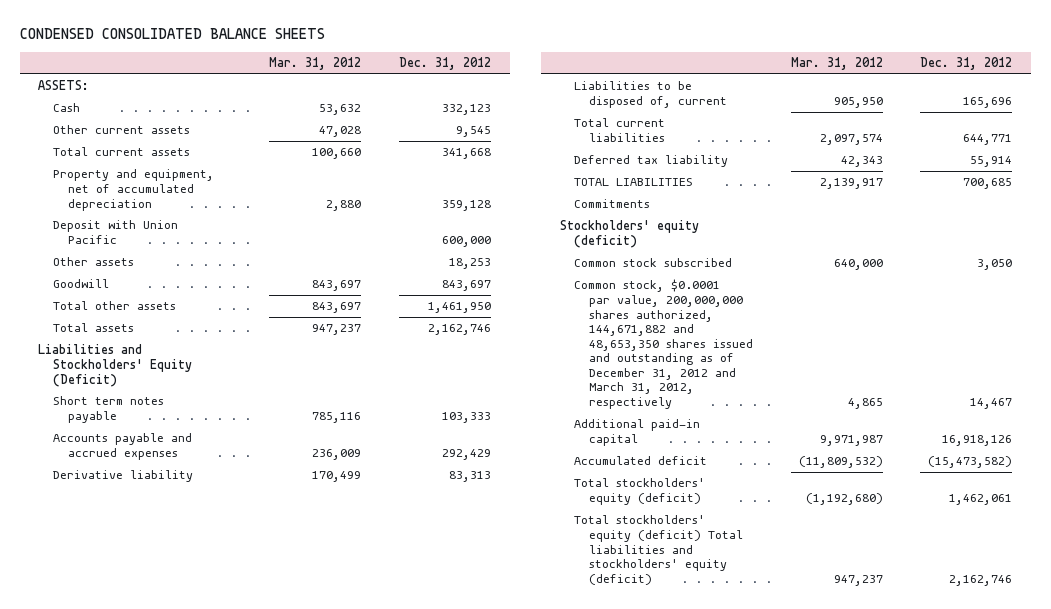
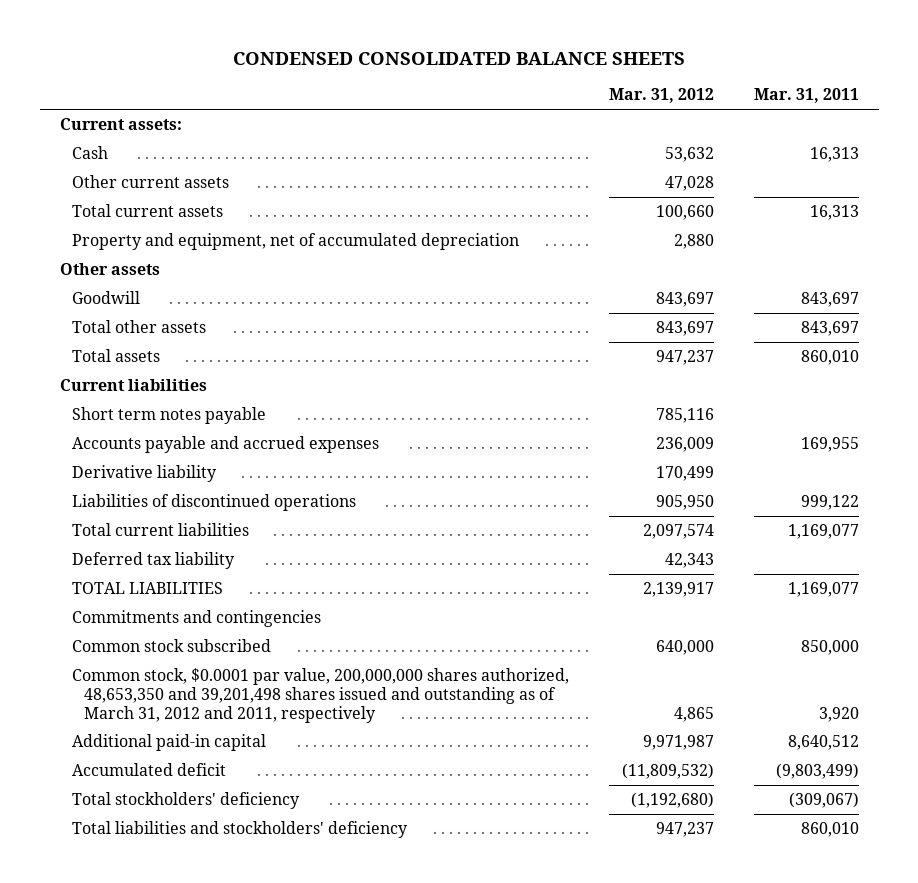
- | Mar. 31, 2012 | Dec. 31, 2012
+ | Mar. 31, 2012 | Mar. 31, 2011
- ASSETS:
+ Current assets:
- Deposit with Union Pacific | | 600,000
- Liabilities and Stockholders' Equity (Deficit)
+ Current liabilities
- Liabilities to be disposed of, current | 905,950 | 165,696
+ Liabilities of discontinued operations | 905,950 | 999,122
- Commitments
- Stockholders' equity (deficit)
+ Commitments and contingencies
- Common stock, $0.0001 par value, 200,000,000 shares authorized, 144,671,882 and 48,653,350 shares issued and outstanding as of December 31, 2012 and March 31, 2012, respectively | 4,865 | 14,467
+ Common stock, $0.0001 par value, 200,000,000 shares authorized, 48,653,350 and 39,201,498 shares issued and outstanding as of March 31, 2012 and 2011, respectively | 4,865 | 3,920
- Total stockholders' equity (deficit) | (1,192,680) | 1,462,061
- Total stockholders' equity (deficit) Total liabilities and stockholders' equity (deficit) | 947,237 | 2,162,746
+ Total stockholders' deficiency | (1,192,680) | (309,067)
+ Total liabilities and stockholders' deficiency | 947,237 | 860,010

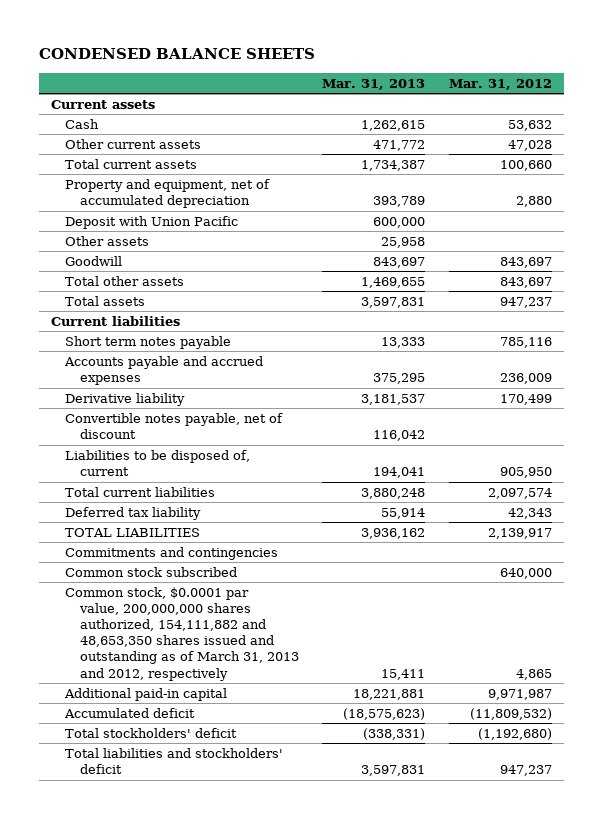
- CONDENSED CONSOLIDATED BALANCE SHEETS
+ CONDENSED BALANCE SHEETS
- | Mar. 31, 2012 | Mar. 31, 2011
+ | Mar. 31, 2013 | Mar. 31, 2012
- Current assets:
+ Current assets
+ Deposit with Union Pacific | 600,000 |
- Liabilities of discontinued operations | 905,950 | 999,122
+ Convertible notes payable, net of discount | 116,042 |
+ Liabilities to be disposed of, current | 194,041 | 905,950
- Common stock, $0.0001 par value, 200,000,000 shares authorized, 48,653,350 and 39,201,498 shares issued and outstanding as of March 31, 2012 and 2011, respectively | 4,865 | 3,920
+ Common stock, $0.0001 par value, 200,000,000 shares authorized, 154,111,882 and 48,653,350 shares issued and outstanding as of March 31, 2013 and 2012, respectively | 15,411 | 4,865
- Total stockholders' deficiency | (1,192,680) | (309,067)
- Total liabilities and stockholders' deficiency | 947,237 | 860,010
+ Total stockholders' deficit | (338,331) | (1,192,680)
+ Total liabilities and stockholders' deficit | 3,597,831 | 947,237

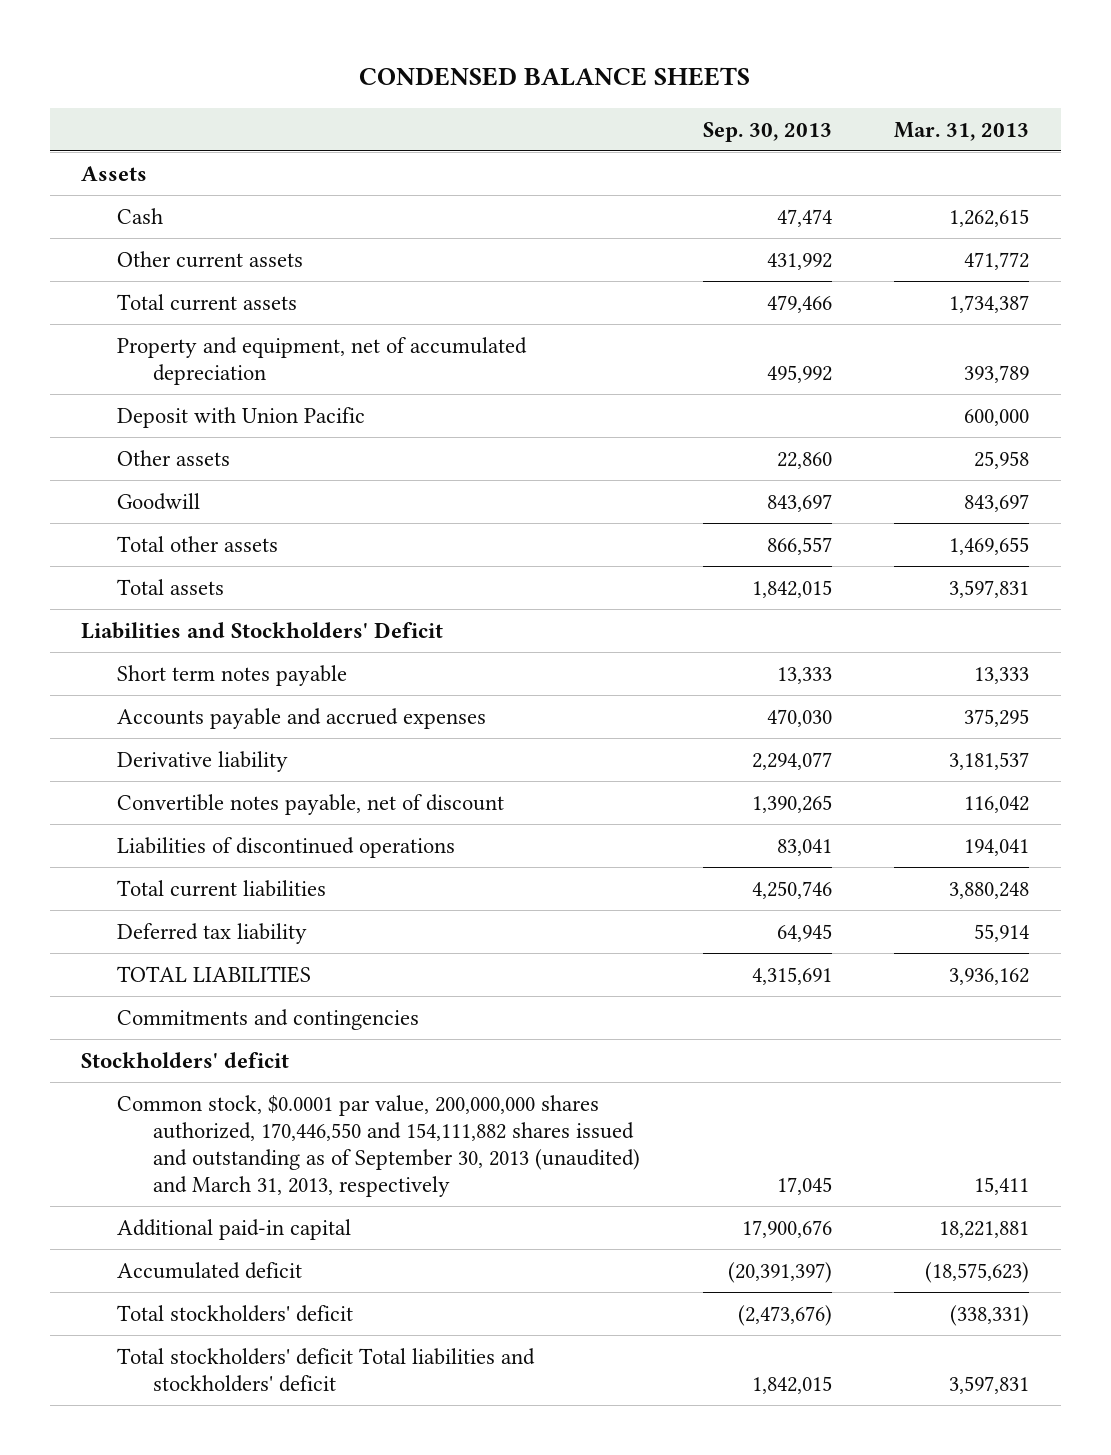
- | Mar. 31, 2013 | Mar. 31, 2012
+ | Sep. 30, 2013 | Mar. 31, 2013
- Current assets
+ Assets
- Current liabilities
+ Liabilities and Stockholders' Deficit
- Liabilities to be disposed of, current | 194,041 | 905,950
+ Liabilities of discontinued operations | 83,041 | 194,041
- Common stock subscribed | | 640,000
- Common stock, $0.0001 par value, 200,000,000 shares authorized, 154,111,882 and 48,653,350 shares issued and outstanding as of March 31, 2013 and 2012, respectively | 15,411 | 4,865
+ Stockholders' deficit
+ Common stock, $0.0001 par value, 200,000,000 shares authorized, 170,446,550 and 154,111,882 shares issued and outstanding as of September 30, 2013 (unaudited) and March 31, 2013, respectively | 17,045 | 15,411
- Total liabilities and stockholders' deficit | 3,597,831 | 947,237
+ Total stockholders' deficit Total liabilities and stockholders' deficit | 1,842,015 | 3,597,831

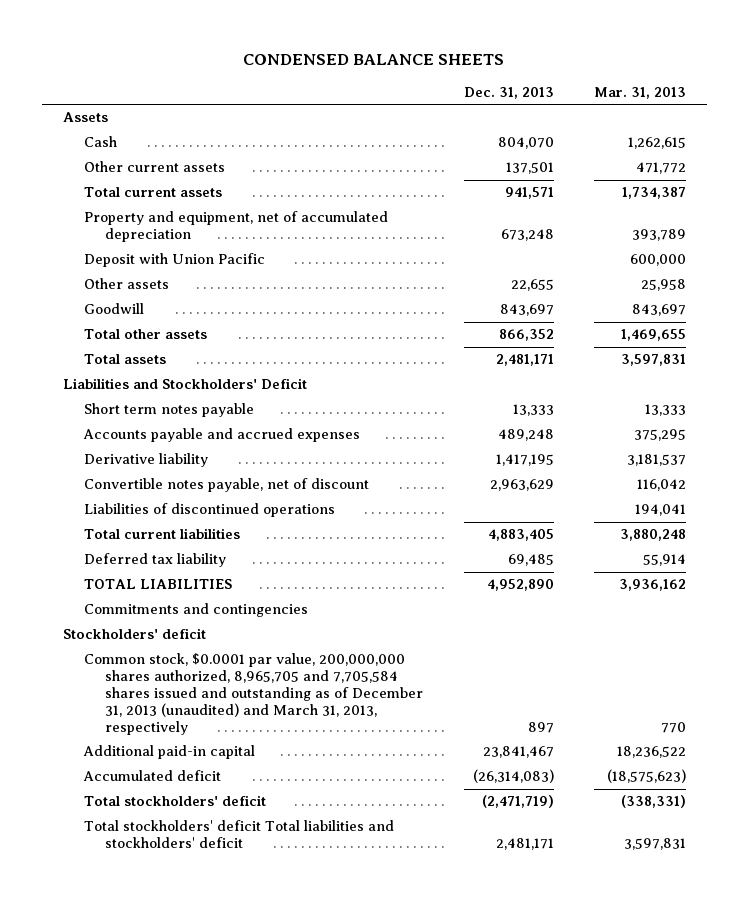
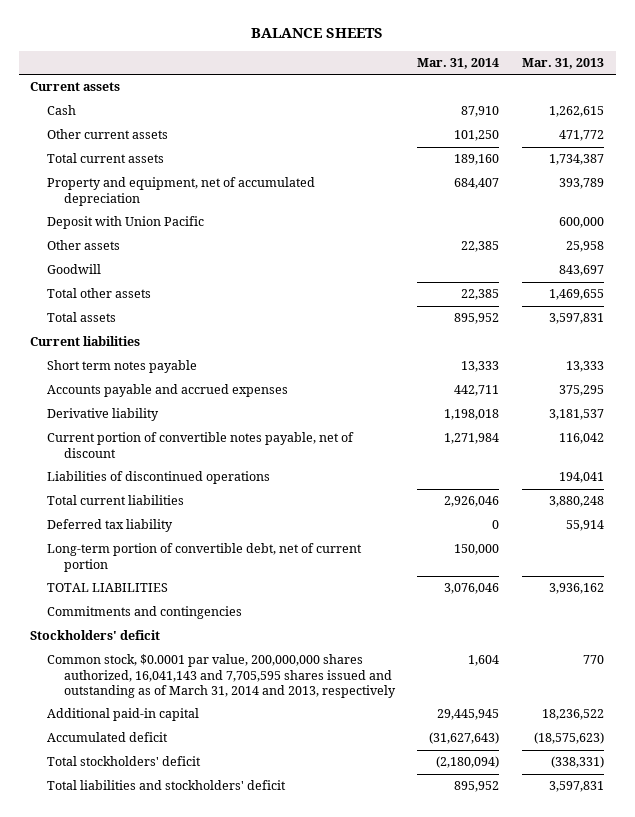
- CONDENSED BALANCE SHEETS
+ BALANCE SHEETS
- | Dec. 31, 2013 | Mar. 31, 2013
+ | Mar. 31, 2014 | Mar. 31, 2013
- Assets
+ Current assets
- Liabilities and Stockholders' Deficit
+ Current liabilities
- Convertible notes payable, net of discount | 2,963,629 | 116,042
+ Current portion of convertible notes payable, net of discount | 1,271,984 | 116,042
+ Long-term portion of convertible debt, net of current portion | 150,000 |
- Common stock, $0.0001 par value, 200,000,000 shares authorized, 8,965,705 and 7,705,584 shares issued and outstanding as of December 31, 2013 (unaudited) and March 31, 2013, respectively | 897 | 770
+ Common stock, $0.0001 par value, 200,000,000 shares authorized, 16,041,143 and 7,705,595 shares issued and outstanding as of March 31, 2014 and 2013, respectively | 1,604 | 770
- Total stockholders' deficit Total liabilities and stockholders' deficit | 2,481,171 | 3,597,831
+ Total liabilities and stockholders' deficit | 895,952 | 3,597,831

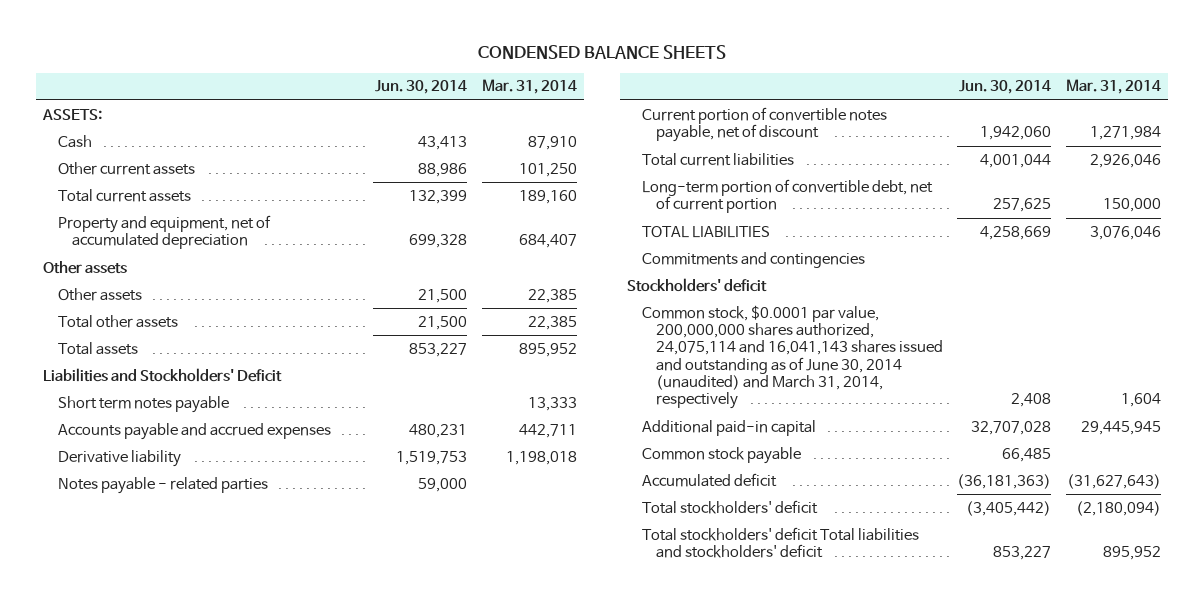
- BALANCE SHEETS
+ CONDENSED BALANCE SHEETS
- | Mar. 31, 2014 | Mar. 31, 2013
+ | Jun. 30, 2014 | Mar. 31, 2014
- Current assets
+ ASSETS:
- Deposit with Union Pacific | | 600,000
+ Other assets
- Goodwill | | 843,697
- Current liabilities
+ Liabilities and Stockholders' Deficit
+ Notes payable - related parties | 59,000 |
- Liabilities of discontinued operations | | 194,041
- Deferred tax liability | 0 | 55,914
- Common stock, $0.0001 par value, 200,000,000 shares authorized, 16,041,143 and 7,705,595 shares issued and outstanding as of March 31, 2014 and 2013, respectively | 1,604 | 770
+ Common stock, $0.0001 par value, 200,000,000 shares authorized, 24,075,114 and 16,041,143 shares issued and outstanding as of June 30, 2014 (unaudited) and March 31, 2014, respectively | 2,408 | 1,604
+ Common stock payable | 66,485 |
- Total liabilities and stockholders' deficit | 895,952 | 3,597,831
+ Total stockholders' deficit Total liabilities and stockholders' deficit | 853,227 | 895,952

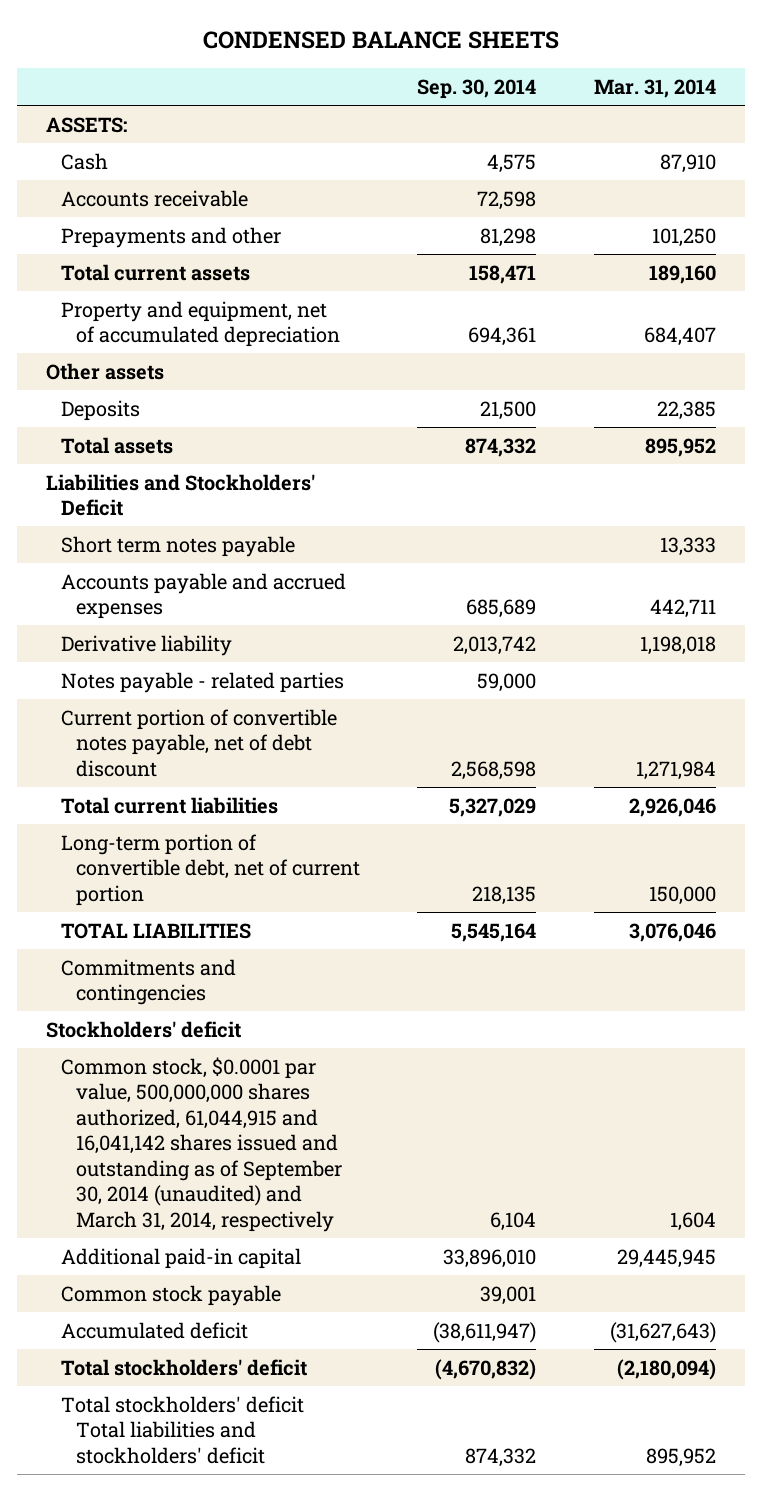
- | Jun. 30, 2014 | Mar. 31, 2014
+ | Sep. 30, 2014 | Mar. 31, 2014
- Other current assets | 88,986 | 101,250
+ Accounts receivable | 72,598 |
+ Prepayments and other | 81,298 | 101,250
- Other assets | 21,500 | 22,385
- Total other assets | 21,500 | 22,385
+ Deposits | 21,500 | 22,385
- Current portion of convertible notes payable, net of discount | 1,942,060 | 1,271,984
+ Current portion of convertible notes payable, net of debt discount | 2,568,598 | 1,271,984
- Common stock, $0.0001 par value, 200,000,000 shares authorized, 24,075,114 and 16,041,143 shares issued and outstanding as of June 30, 2014 (unaudited) and March 31, 2014, respectively | 2,408 | 1,604
+ Common stock, $0.0001 par value, 500,000,000 shares authorized, 61,044,915 and 16,041,142 shares issued and outstanding as of September 30, 2014 (unaudited) and March 31, 2014, respectively | 6,104 | 1,604

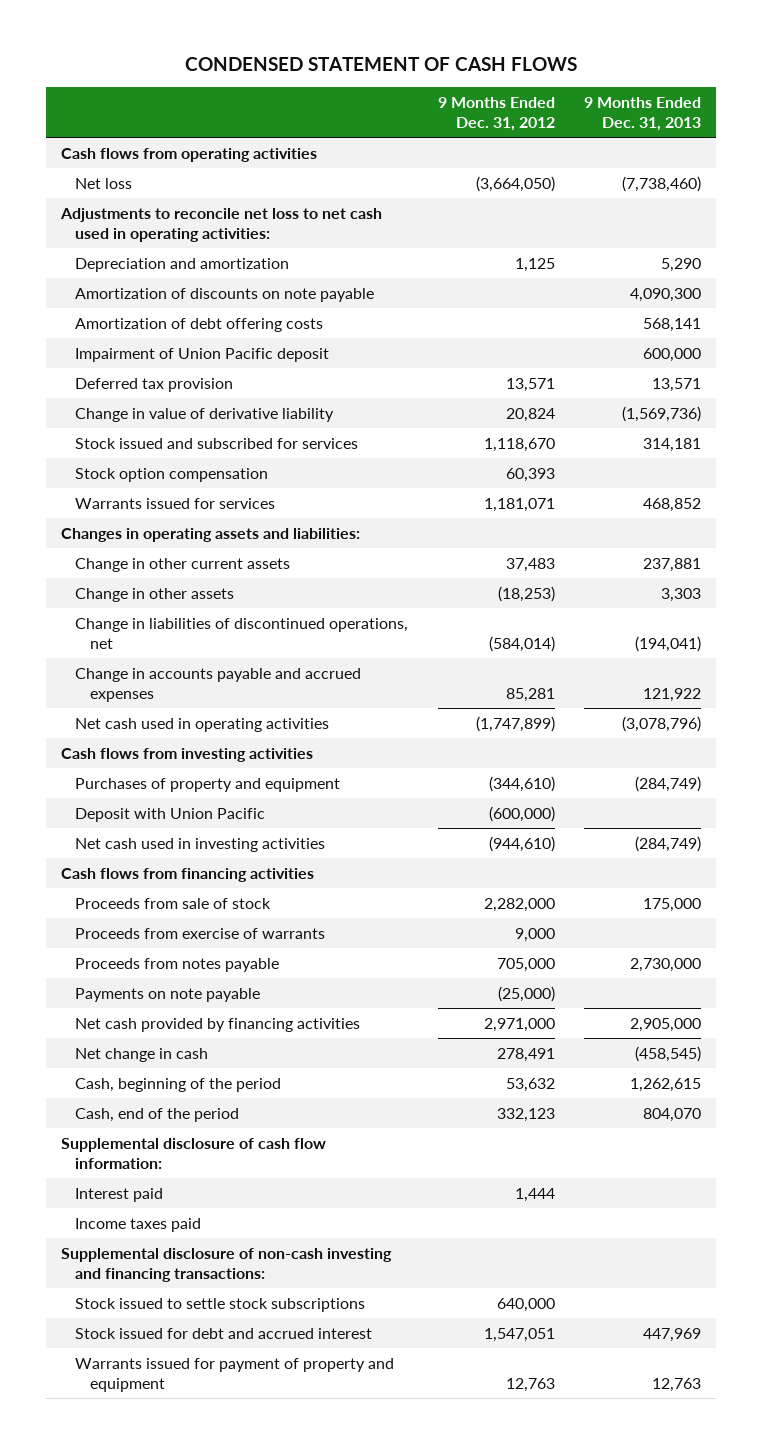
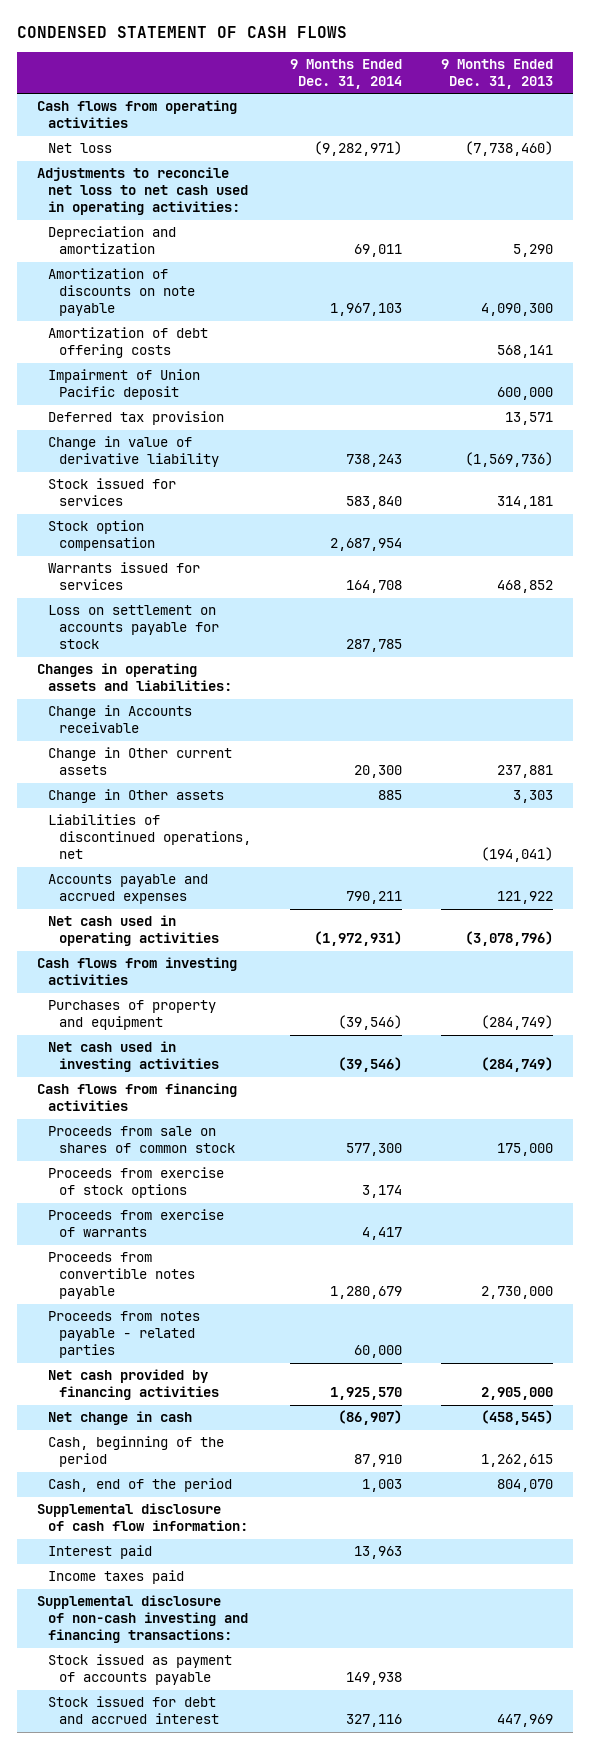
- | 9 Months Ended Dec. 31, 2012 | 9 Months Ended Dec. 31, 2013
+ | 9 Months Ended Dec. 31, 2014 | 9 Months Ended Dec. 31, 2013
- Stock issued and subscribed for services | 1,118,670 | 314,181
+ Stock issued for services | 583,840 | 314,181
+ Loss on settlement on accounts payable for stock | 287,785 |
- Change in other current assets | 37,483 | 237,881
- Change in other assets | (18,253) | 3,303
- Change in liabilities of discontinued operations, net | (584,014) | (194,041)
- Change in accounts payable and accrued expenses | 85,281 | 121,922
+ Change in Accounts receivable
+ Change in Other current assets | 20,300 | 237,881
+ Change in Other assets | 885 | 3,303
+ Liabilities of discontinued operations, net | | (194,041)
+ Accounts payable and accrued expenses | 790,211 | 121,922
- Deposit with Union Pacific | (600,000) |
- Proceeds from sale of stock | 2,282,000 | 175,000
+ Proceeds from sale on shares of common stock | 577,300 | 175,000
+ Proceeds from exercise of stock options | 3,174 |
- Proceeds from notes payable | 705,000 | 2,730,000
- Payments on note payable | (25,000) |
+ Proceeds from convertible notes payable | 1,280,679 | 2,730,000
+ Proceeds from notes payable - related parties | 60,000 |
- Stock issued to settle stock subscriptions | 640,000 |
+ Stock issued as payment of accounts payable | 149,938 |
- Warrants issued for payment of property and equipment | 12,763 | 12,763

